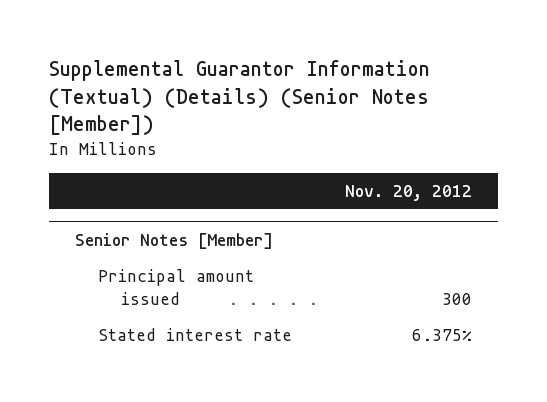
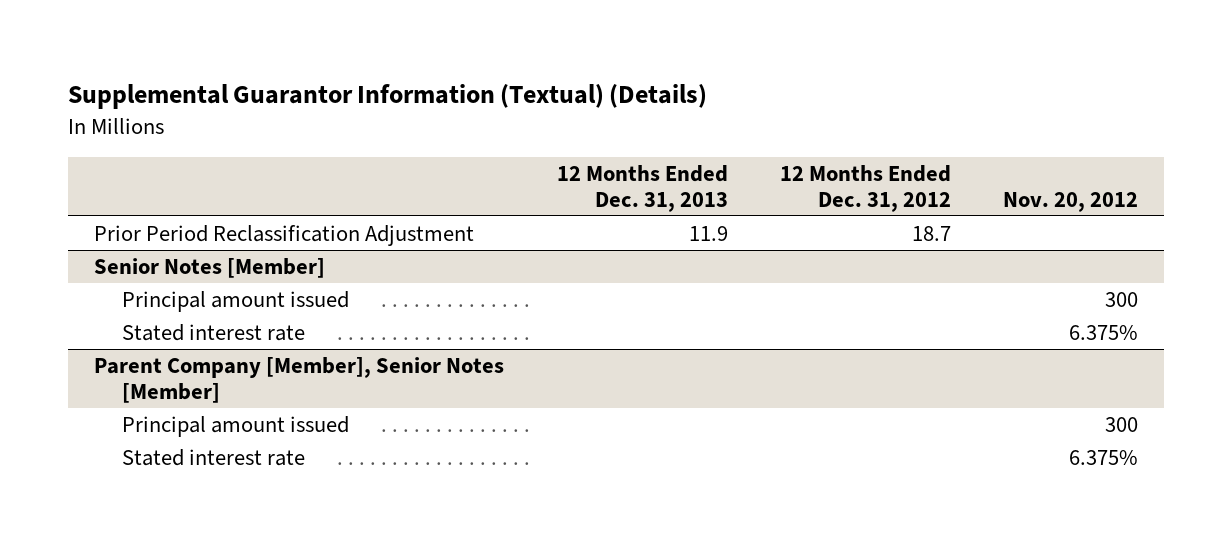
- Supplemental Guarantor Information (Textual) (Details) (Senior Notes [Member])
+ Supplemental Guarantor Information (Textual) (Details)
- | Nov. 20, 2012
+ | 12 Months Ended Dec. 31, 2013 | 12 Months Ended Dec. 31, 2012 | Nov. 20, 2012
+ Prior Period Reclassification Adjustment | 11.9 | 18.7 |
+ Parent Company [Member], Senior Notes [Member]
+ Principal amount issued | | | 300
+ Stated interest rate | | | 6.375%

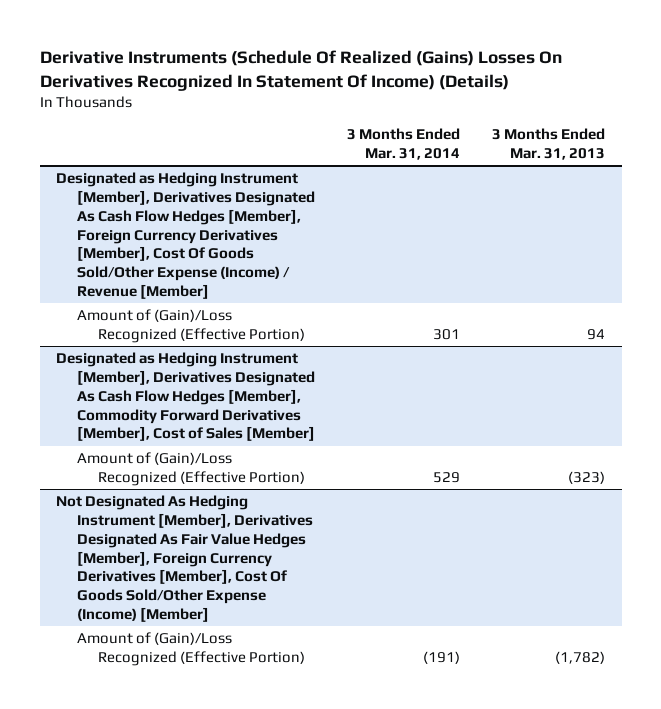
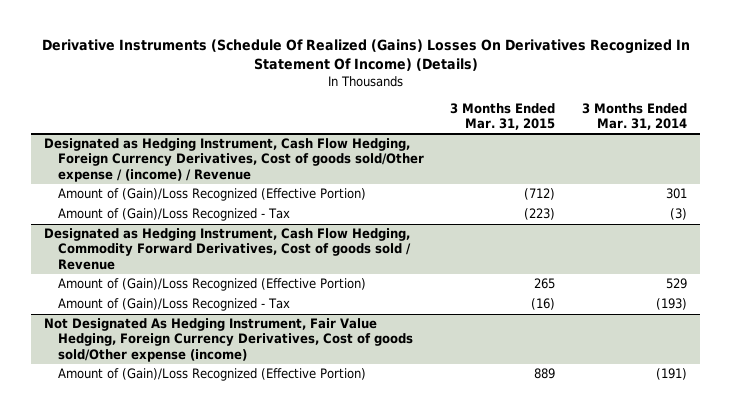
- | 3 Months Ended Mar. 31, 2014 | 3 Months Ended Mar. 31, 2013
+ | 3 Months Ended Mar. 31, 2015 | 3 Months Ended Mar. 31, 2014
- Designated as Hedging Instrument [Member], Derivatives Designated As Cash Flow Hedges [Member], Foreign Currency Derivatives [Member], Cost Of Goods Sold/Other Expense (Income) / Revenue [Member]
+ Designated as Hedging Instrument, Cash Flow Hedging, Foreign Currency Derivatives, Cost of goods sold/Other expense / (income) / Revenue
- Designated as Hedging Instrument [Member], Derivatives Designated As Cash Flow Hedges [Member], Commodity Forward Derivatives [Member], Cost of Sales [Member]
+ Amount of (Gain)/Loss Recognized - Tax | (223) | (3)
+ Designated as Hedging Instrument, Cash Flow Hedging, Commodity Forward Derivatives, Cost of goods sold / Revenue
- Not Designated As Hedging Instrument [Member], Derivatives Designated As Fair Value Hedges [Member], Foreign Currency Derivatives [Member], Cost Of Goods Sold/Other Expense (Income) [Member]
+ Amount of (Gain)/Loss Recognized - Tax | (16) | (193)
+ Not Designated As Hedging Instrument, Fair Value Hedging, Foreign Currency Derivatives, Cost of goods sold/Other expense (income)

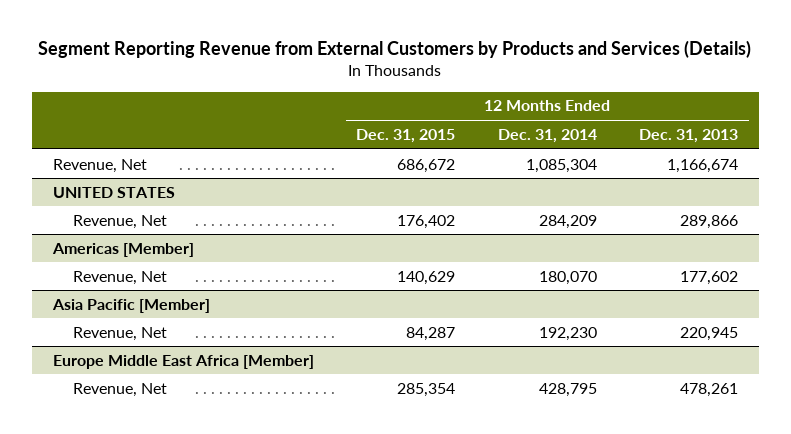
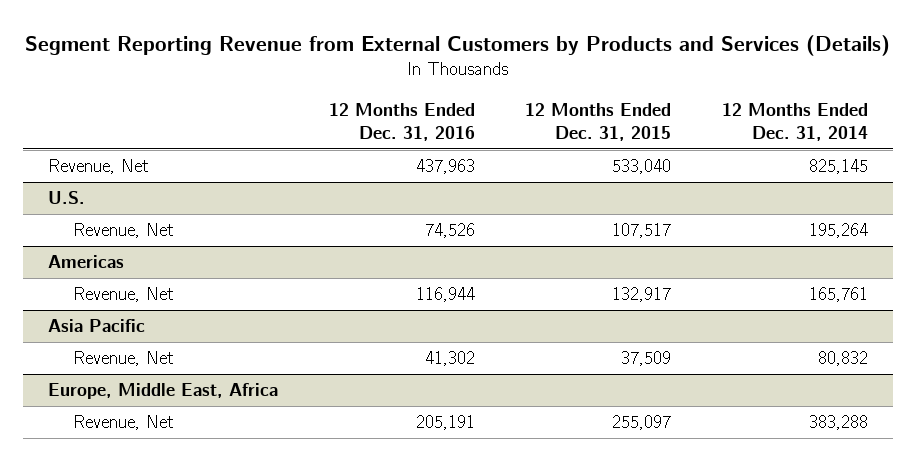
- | 12 Months Ended Dec. 31, 2015 | 12 Months Ended Dec. 31, 2014 | 12 Months Ended Dec. 31, 2013
+ | 12 Months Ended Dec. 31, 2016 | 12 Months Ended Dec. 31, 2015 | 12 Months Ended Dec. 31, 2014
- Revenue, Net | 686,672 | 1,085,304 | 1,166,674
- UNITED STATES
- Revenue, Net | 176,402 | 284,209 | 289,866
- Americas [Member]
- Revenue, Net | 140,629 | 180,070 | 177,602
- Asia Pacific [Member]
- Revenue, Net | 84,287 | 192,230 | 220,945
- Europe Middle East Africa [Member]
- Revenue, Net | 285,354 | 428,795 | 478,261
+ Revenue, Net | 437,963 | 533,040 | 825,145
+ U.S.
+ Revenue, Net | 74,526 | 107,517 | 195,264
+ Americas
+ Revenue, Net | 116,944 | 132,917 | 165,761
+ Asia Pacific
+ Revenue, Net | 41,302 | 37,509 | 80,832
+ Europe, Middle East, Africa
+ Revenue, Net | 205,191 | 255,097 | 383,288

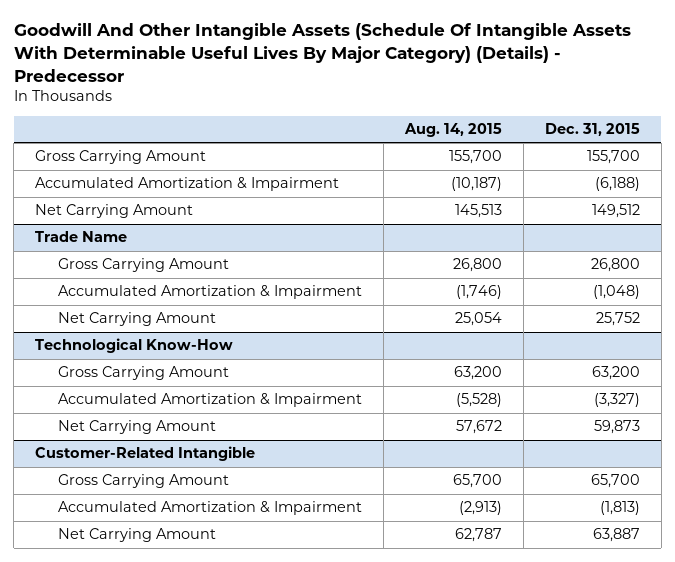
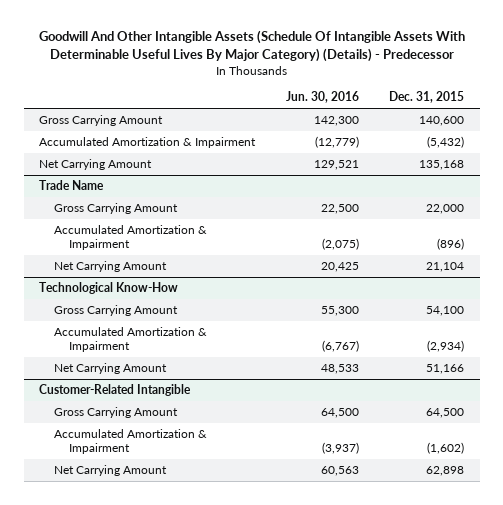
- | Aug. 14, 2015 | Dec. 31, 2015
+ | Jun. 30, 2016 | Dec. 31, 2015
- Gross Carrying Amount | 155,700 | 155,700
- Accumulated Amortization & Impairment | (10,187) | (6,188)
- Net Carrying Amount | 145,513 | 149,512
+ Gross Carrying Amount | 142,300 | 140,600
+ Accumulated Amortization & Impairment | (12,779) | (5,432)
+ Net Carrying Amount | 129,521 | 135,168
@ Trade Name
- Gross Carrying Amount | 26,800 | 26,800
- Accumulated Amortization & Impairment | (1,746) | (1,048)
- Net Carrying Amount | 25,054 | 25,752
+ Gross Carrying Amount | 22,500 | 22,000
+ Accumulated Amortization & Impairment | (2,075) | (896)
+ Net Carrying Amount | 20,425 | 21,104
@ Technological Know-How
- Gross Carrying Amount | 63,200 | 63,200
- Accumulated Amortization & Impairment | (5,528) | (3,327)
- Net Carrying Amount | 57,672 | 59,873
+ Gross Carrying Amount | 55,300 | 54,100
+ Accumulated Amortization & Impairment | (6,767) | (2,934)
+ Net Carrying Amount | 48,533 | 51,166
@ Customer-Related Intangible
- Gross Carrying Amount | 65,700 | 65,700
- Accumulated Amortization & Impairment | (2,913) | (1,813)
- Net Carrying Amount | 62,787 | 63,887
+ Gross Carrying Amount | 64,500 | 64,500
+ Accumulated Amortization & Impairment | (3,937) | (1,602)
+ Net Carrying Amount | 60,563 | 62,898

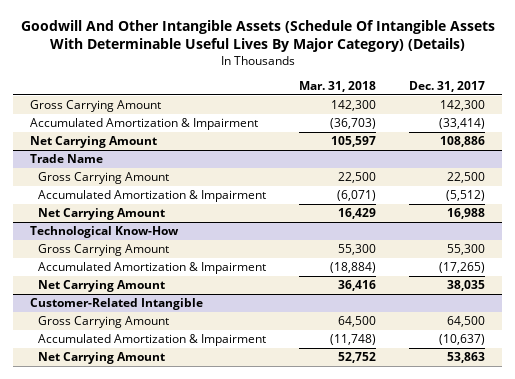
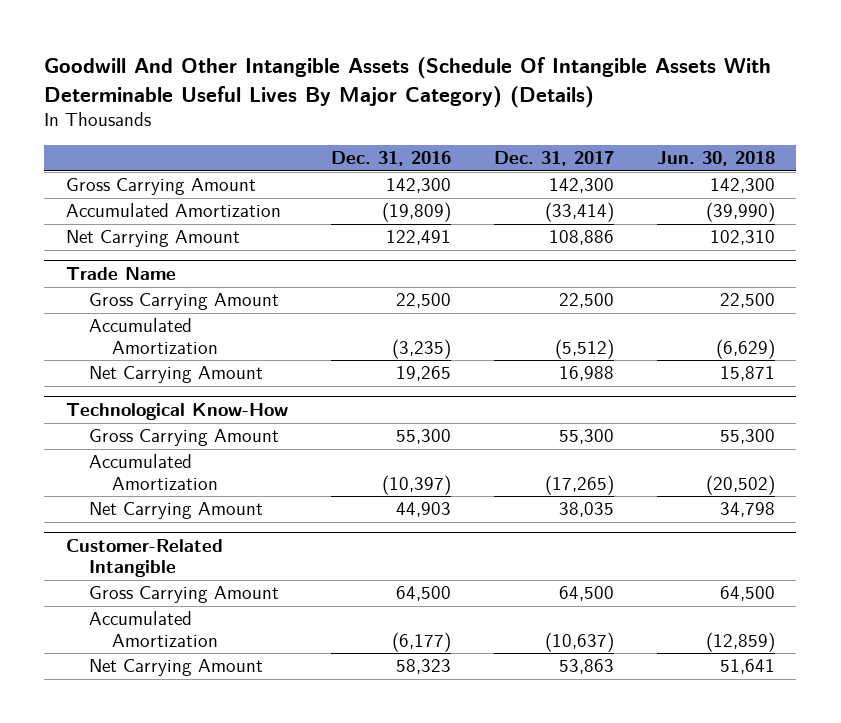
- | Mar. 31, 2018 | Dec. 31, 2017
+ | Dec. 31, 2016 | Dec. 31, 2017 | Jun. 30, 2018
- Accumulated Amortization & Impairment | (36,703) | (33,414)
+ Accumulated Amortization | (19,809) | (33,414) | (39,990)
@ Trade Name
- Accumulated Amortization & Impairment | (6,071) | (5,512)
+ Accumulated Amortization | (3,235) | (5,512) | (6,629)
@ Technological Know-How
- Accumulated Amortization & Impairment | (18,884) | (17,265)
+ Accumulated Amortization | (10,397) | (17,265) | (20,502)
@ Customer-Related Intangible
- Accumulated Amortization & Impairment | (11,748) | (10,637)
+ Accumulated Amortization | (6,177) | (10,637) | (12,859)

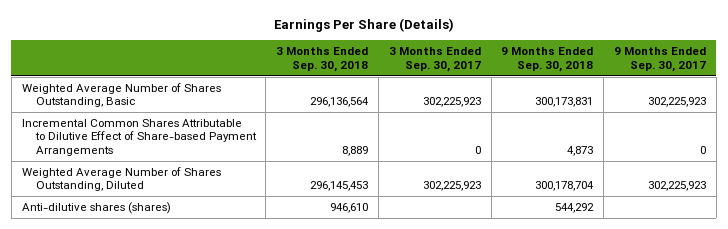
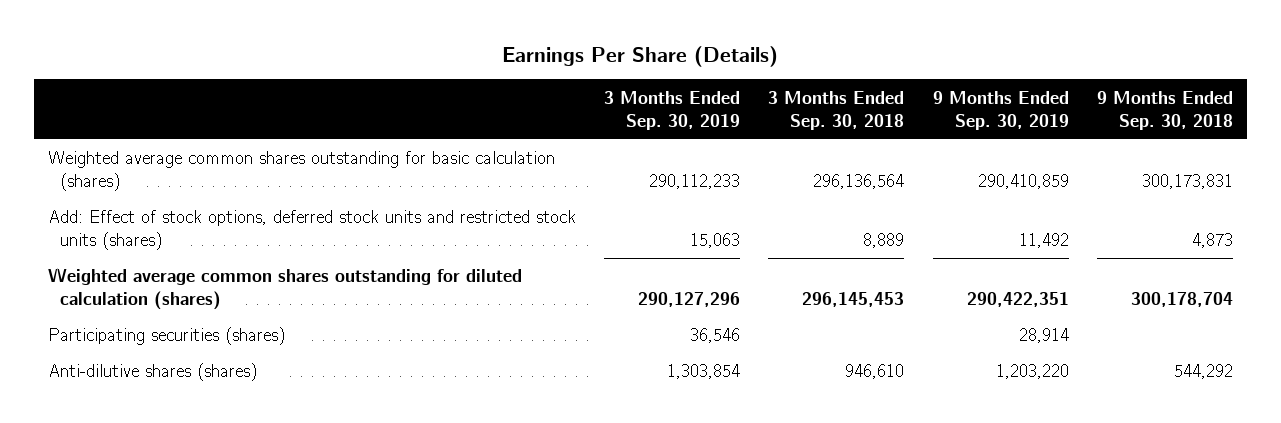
- | 3 Months Ended Sep. 30, 2018 | 3 Months Ended Sep. 30, 2017 | 9 Months Ended Sep. 30, 2018 | 9 Months Ended Sep. 30, 2017
+ | 3 Months Ended Sep. 30, 2019 | 3 Months Ended Sep. 30, 2018 | 9 Months Ended Sep. 30, 2019 | 9 Months Ended Sep. 30, 2018
- Weighted Average Number of Shares Outstanding, Basic | 296,136,564 | 302,225,923 | 300,173,831 | 302,225,923
- Incremental Common Shares Attributable to Dilutive Effect of Share-based Payment Arrangements | 8,889 | 0 | 4,873 | 0
- Weighted Average Number of Shares Outstanding, Diluted | 296,145,453 | 302,225,923 | 300,178,704 | 302,225,923
+ Weighted average common shares outstanding for basic calculation (shares) | 290,112,233 | 296,136,564 | 290,410,859 | 300,173,831
+ Add: Effect of stock options, deferred stock units and restricted stock units (shares) | 15,063 | 8,889 | 11,492 | 4,873
+ Weighted average common shares outstanding for diluted calculation (shares) | 290,127,296 | 296,145,453 | 290,422,351 | 300,178,704
+ Participating securities (shares) | 36,546 | | 28,914 |

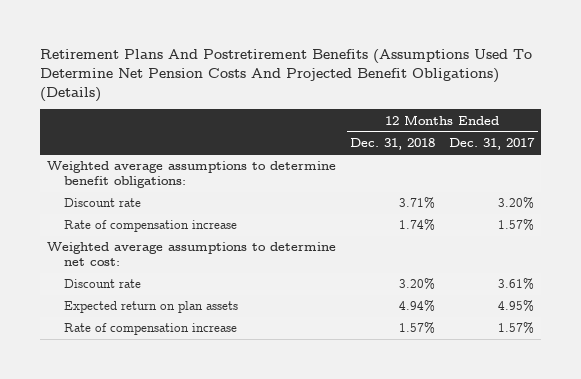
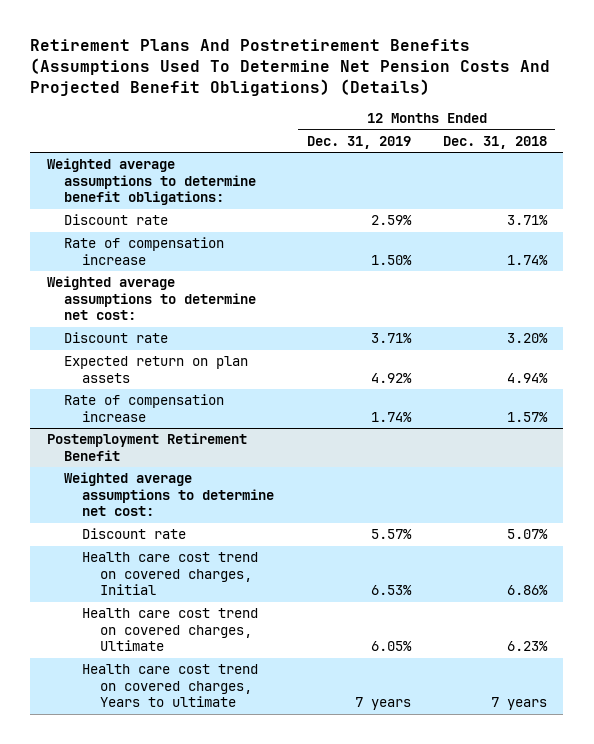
- | 12 Months Ended Dec. 31, 2018 | 12 Months Ended Dec. 31, 2017
+ | 12 Months Ended Dec. 31, 2019 | 12 Months Ended Dec. 31, 2018
+ Postemployment Retirement Benefit
+ Weighted average assumptions to determine net cost:
+ Discount rate | 5.57% | 5.07%
+ Health care cost trend on covered charges, Initial | 6.53% | 6.86%
+ Health care cost trend on covered charges, Ultimate | 6.05% | 6.23%
+ Health care cost trend on covered charges, Years to ultimate | 7 years | 7 years

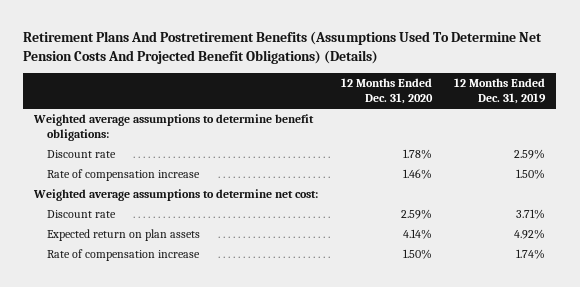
- | 12 Months Ended Dec. 31, 2019 | 12 Months Ended Dec. 31, 2018
+ | 12 Months Ended Dec. 31, 2020 | 12 Months Ended Dec. 31, 2019
- Postemployment Retirement Benefit
- Weighted average assumptions to determine net cost:
- Discount rate | 5.57% | 5.07%
- Health care cost trend on covered charges, Initial | 6.53% | 6.86%
- Health care cost trend on covered charges, Ultimate | 6.05% | 6.23%
- Health care cost trend on covered charges, Years to ultimate | 7 years | 7 years

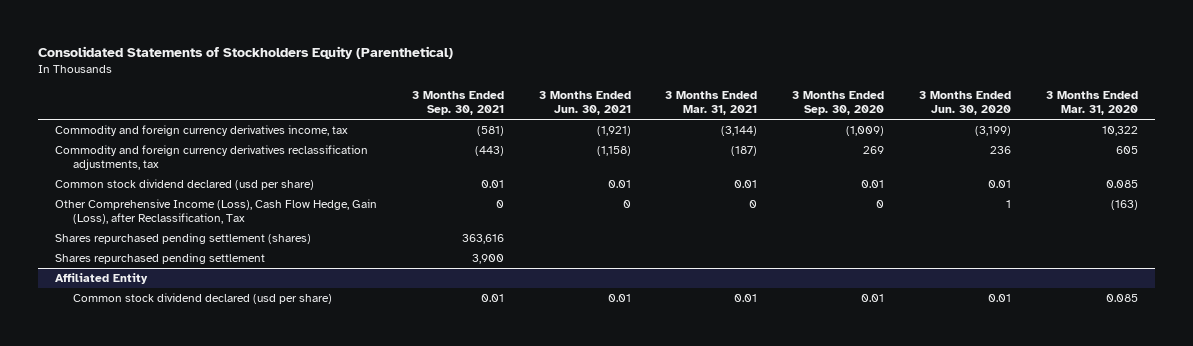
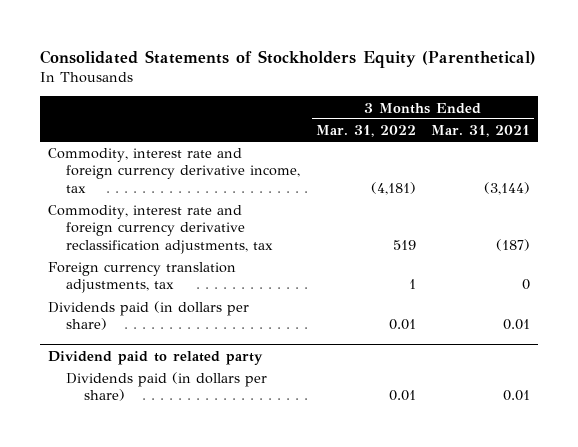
- | 3 Months Ended Sep. 30, 2021 | 3 Months Ended Jun. 30, 2021 | 3 Months Ended Mar. 31, 2021 | 3 Months Ended Sep. 30, 2020 | 3 Months Ended Jun. 30, 2020 | 3 Months Ended Mar. 31, 2020
+ | 3 Months Ended Mar. 31, 2022 | 3 Months Ended Mar. 31, 2021
- Commodity and foreign currency derivatives income, tax | (581) | (1,921) | (3,144) | (1,009) | (3,199) | 10,322
- Commodity and foreign currency derivatives reclassification adjustments, tax | (443) | (1,158) | (187) | 269 | 236 | 605
- Common stock dividend declared (usd per share) | 0.01 | 0.01 | 0.01 | 0.01 | 0.01 | 0.085
- Other Comprehensive Income (Loss), Cash Flow Hedge, Gain (Loss), after Reclassification, Tax | 0 | 0 | 0 | 0 | 1 | (163)
- Shares repurchased pending settlement (shares) | 363,616 | | | | |
- Shares repurchased pending settlement | 3,900 | | | | |
- Affiliated Entity
- Common stock dividend declared (usd per share) | 0.01 | 0.01 | 0.01 | 0.01 | 0.01 | 0.085
+ Commodity, interest rate and foreign currency derivative income, tax | (4,181) | (3,144)
+ Commodity, interest rate and foreign currency derivative reclassification adjustments, tax | 519 | (187)
+ Foreign currency translation adjustments, tax | 1 | 0
+ Dividends paid (in dollars per share) | 0.01 | 0.01
+ Dividend paid to related party
+ Dividends paid (in dollars per share) | 0.01 | 0.01

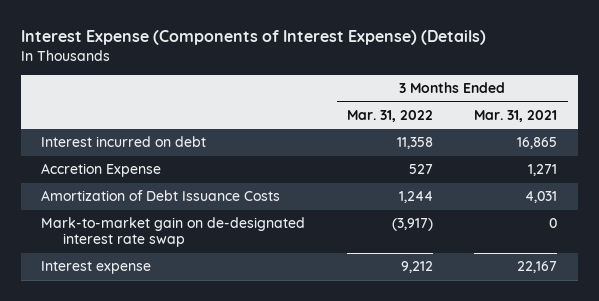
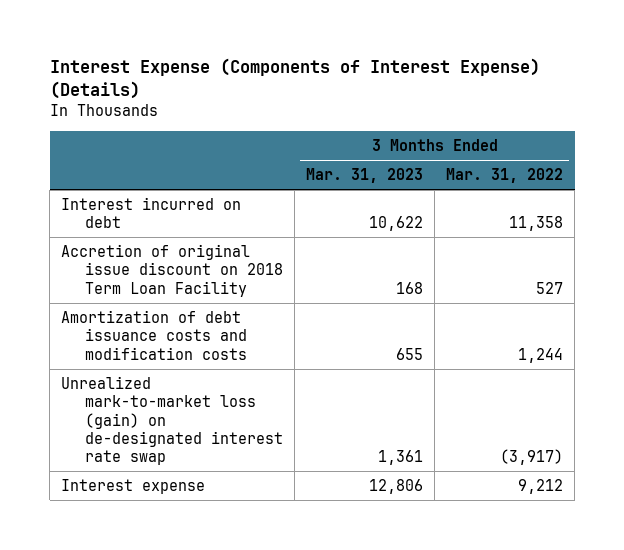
- | 3 Months Ended Mar. 31, 2022 | 3 Months Ended Mar. 31, 2021
+ | 3 Months Ended Mar. 31, 2023 | 3 Months Ended Mar. 31, 2022
- Accretion Expense | 527 | 1,271
- Amortization of Debt Issuance Costs | 1,244 | 4,031
- Mark-to-market gain on de-designated interest rate swap | (3,917) | 0
+ Accretion of original issue discount on 2018 Term Loan Facility | 168 | 527
+ Amortization of debt issuance costs and modification costs | 655 | 1,244
+ Unrealized mark-to-market loss (gain) on de-designated interest rate swap | 1,361 | (3,917)

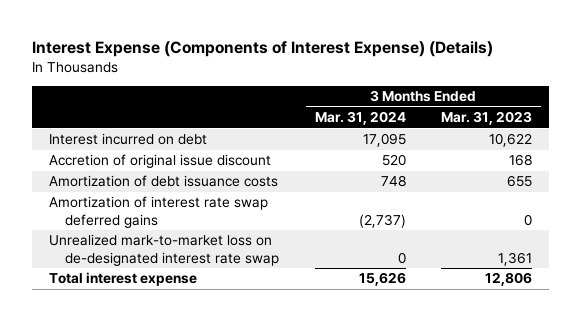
- | 3 Months Ended Mar. 31, 2023 | 3 Months Ended Mar. 31, 2022
+ | 3 Months Ended Mar. 31, 2024 | 3 Months Ended Mar. 31, 2023
- Accretion of original issue discount on 2018 Term Loan Facility | 168 | 527
- Amortization of debt issuance costs and modification costs | 655 | 1,244
- Unrealized mark-to-market loss (gain) on de-designated interest rate swap | 1,361 | (3,917)
- Interest expense | 12,806 | 9,212
+ Accretion of original issue discount | 520 | 168
+ Amortization of debt issuance costs | 748 | 655
+ Amortization of interest rate swap deferred gains | (2,737) | 0
+ Unrealized mark-to-market loss on de-designated interest rate swap | 0 | 1,361
+ Total interest expense | 15,626 | 12,806

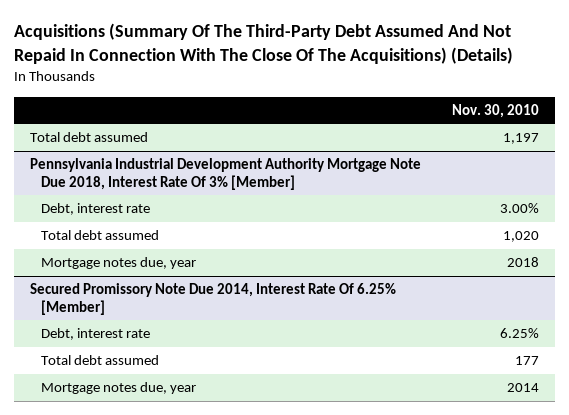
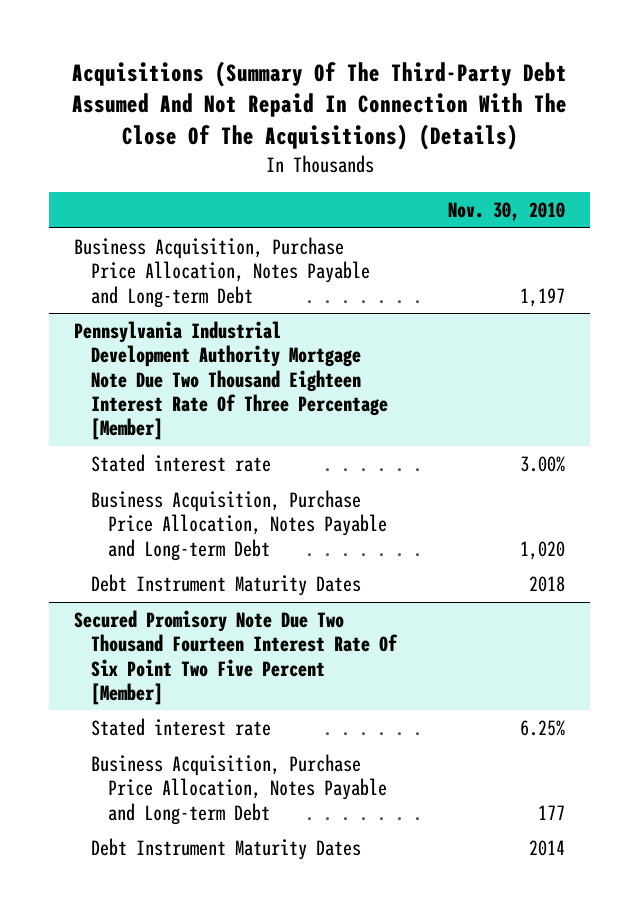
- Total debt assumed | 1,197
- Pennsylvania Industrial Development Authority Mortgage Note Due 2018, Interest Rate Of 3% [Member]
- Debt, interest rate | 3.00%
- Total debt assumed | 1,020
- Mortgage notes due, year | 2018
- Secured Promissory Note Due 2014, Interest Rate Of 6.25% [Member]
- Debt, interest rate | 6.25%
- Total debt assumed | 177
- Mortgage notes due, year | 2014
+ Business Acquisition, Purchase Price Allocation, Notes Payable and Long-term Debt | 1,197
+ Pennsylvania Industrial Development Authority Mortgage Note Due Two Thousand Eighteen Interest Rate Of Three Percentage [Member]
+ Stated interest rate | 3.00%
+ Business Acquisition, Purchase Price Allocation, Notes Payable and Long-term Debt | 1,020
+ Debt Instrument Maturity Dates | 2018
+ Secured Promisory Note Due Two Thousand Fourteen Interest Rate Of Six Point Two Five Percent [Member]
+ Stated interest rate | 6.25%
+ Business Acquisition, Purchase Price Allocation, Notes Payable and Long-term Debt | 177
+ Debt Instrument Maturity Dates | 2014

